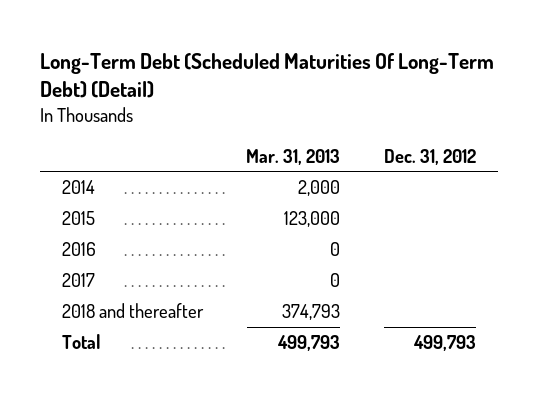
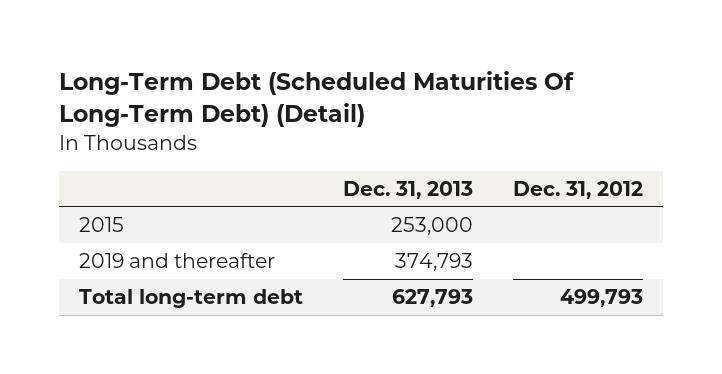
- | Mar. 31, 2013 | Dec. 31, 2012
+ | Dec. 31, 2013 | Dec. 31, 2012
- 2014 | 2,000 |
- 2016 | 0 |
- 2017 | 0 |
- 2018 and thereafter | 374,793 |
- Total | 499,793 | 499,793
+ 2019 and thereafter | 374,793 |
+ Total long-term debt | 627,793 | 499,793

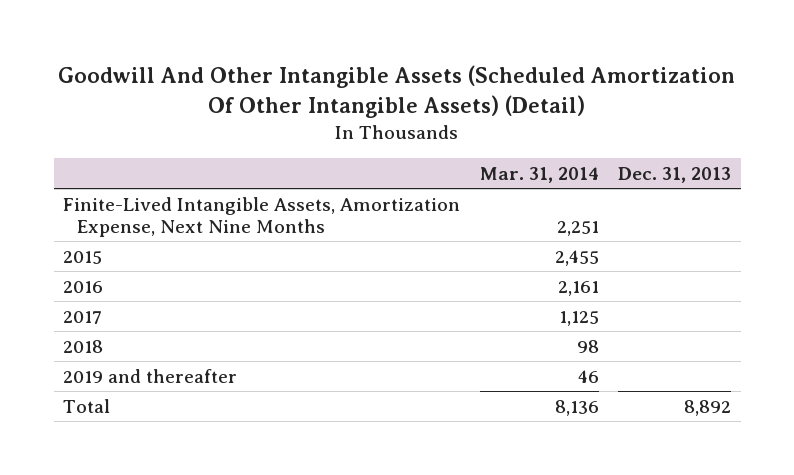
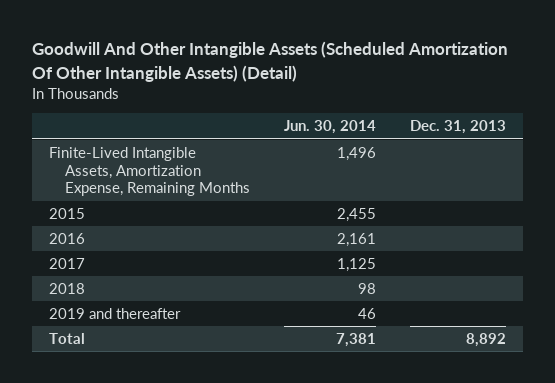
- | Mar. 31, 2014 | Dec. 31, 2013
+ | Jun. 30, 2014 | Dec. 31, 2013
- Finite-Lived Intangible Assets, Amortization Expense, Next Nine Months | 2,251 |
+ Finite-Lived Intangible Assets, Amortization Expense, Remaining Months | 1,496 |

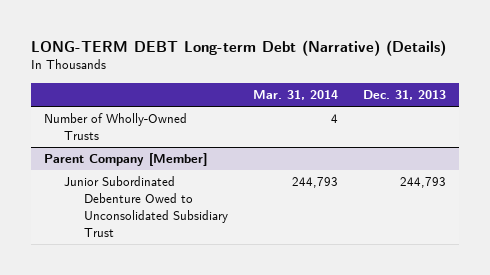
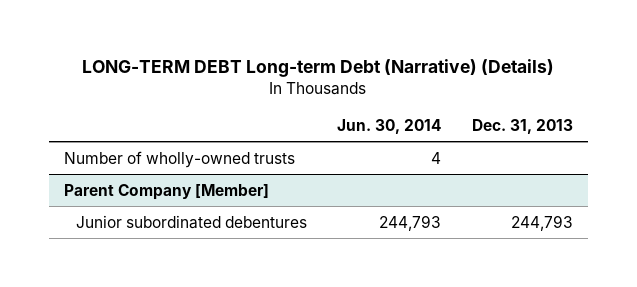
- | Mar. 31, 2014 | Dec. 31, 2013
+ | Jun. 30, 2014 | Dec. 31, 2013
- Number of Wholly-Owned Trusts | 4 |
+ Number of wholly-owned trusts | 4 |
@ Parent Company [Member]
- Junior Subordinated Debenture Owed to Unconsolidated Subsidiary Trust | 244,793 | 244,793
+ Junior subordinated debentures | 244,793 | 244,793

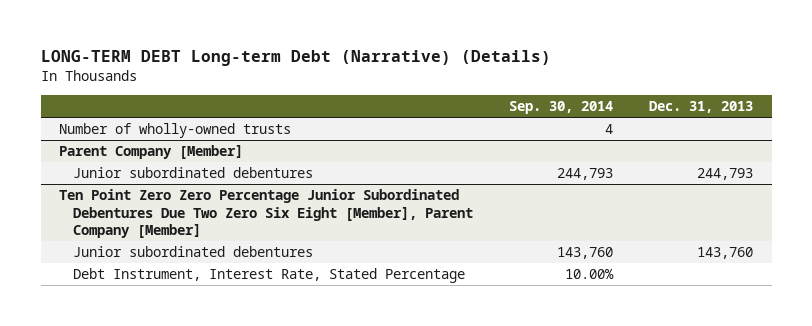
- | Jun. 30, 2014 | Dec. 31, 2013
+ | Sep. 30, 2014 | Dec. 31, 2013
+ Ten Point Zero Zero Percentage Junior Subordinated Debentures Due Two Zero Six Eight [Member], Parent Company [Member]
+ Junior subordinated debentures | 143,760 | 143,760
+ Debt Instrument, Interest Rate, Stated Percentage | 10.00% |

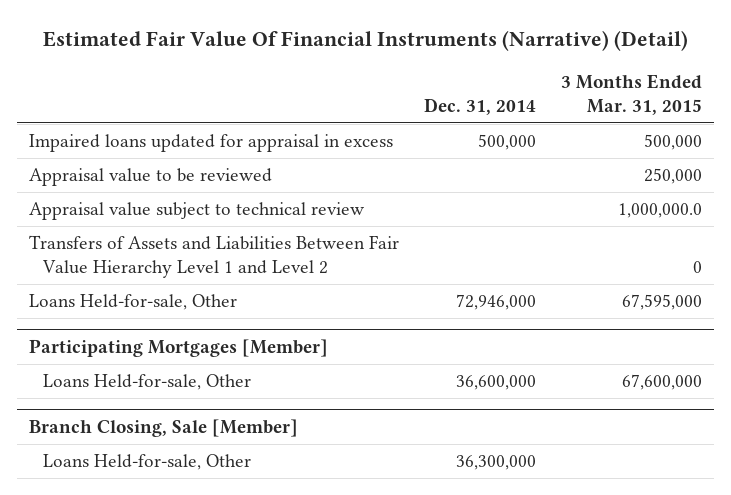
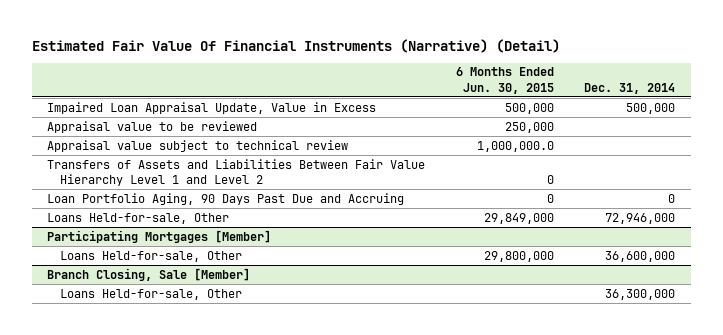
- | Dec. 31, 2014 | 3 Months Ended Mar. 31, 2015
+ | 6 Months Ended Jun. 30, 2015 | Dec. 31, 2014
- Impaired loans updated for appraisal in excess | 500,000 | 500,000
+ Impaired Loan Appraisal Update, Value in Excess | 500,000 | 500,000
+ Loan Portfolio Aging, 90 Days Past Due and Accruing | 0 | 0

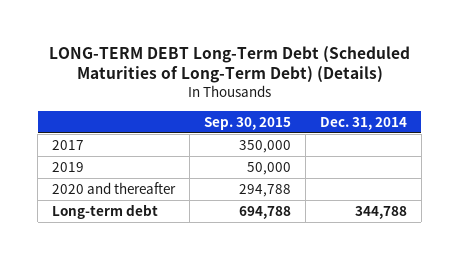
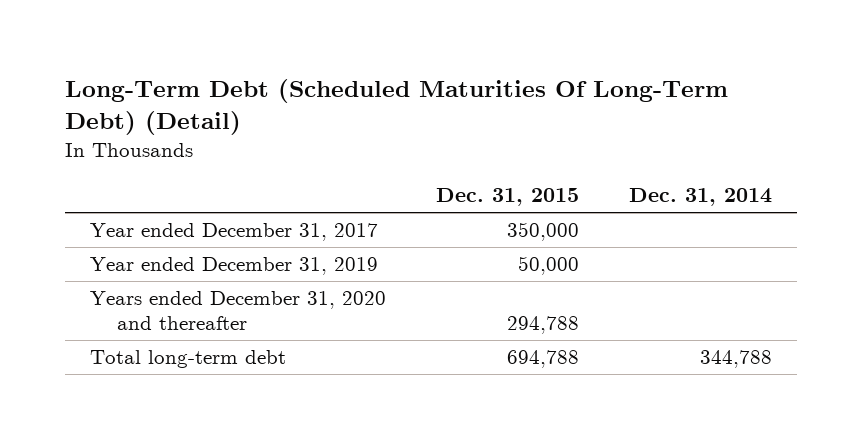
- LONG-TERM DEBT Long-Term Debt (Scheduled Maturities of Long-Term Debt) (Details)
+ Long-Term Debt (Scheduled Maturities Of Long-Term Debt) (Detail)
- | Sep. 30, 2015 | Dec. 31, 2014
+ | Dec. 31, 2015 | Dec. 31, 2014
- 2017 | 350,000 |
- 2019 | 50,000 |
- 2020 and thereafter | 294,788 |
- Long-term debt | 694,788 | 344,788
+ Year ended December 31, 2017 | 350,000 |
+ Year ended December 31, 2019 | 50,000 |
+ Years ended December 31, 2020 and thereafter | 294,788 |
+ Total long-term debt | 694,788 | 344,788

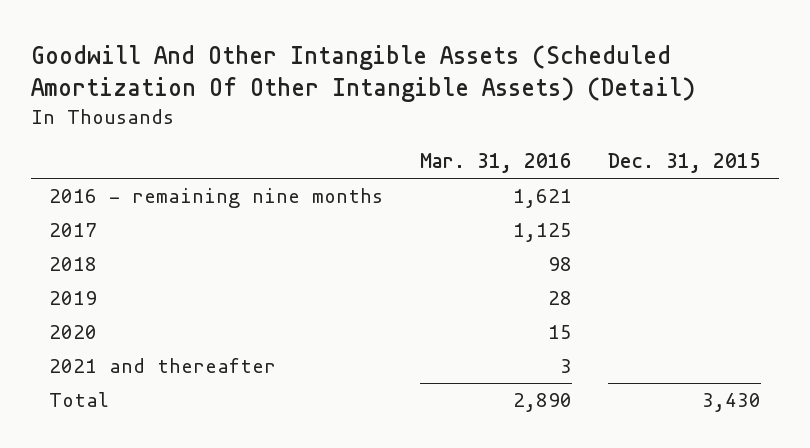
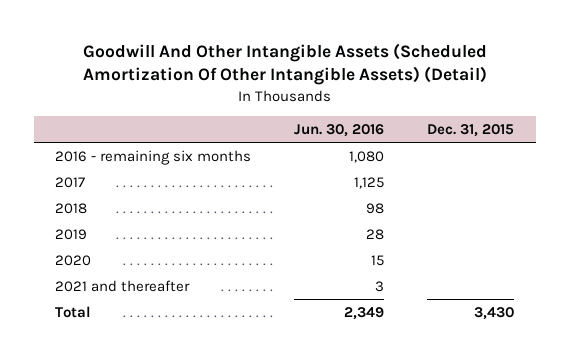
- | Mar. 31, 2016 | Dec. 31, 2015
+ | Jun. 30, 2016 | Dec. 31, 2015
- 2016 - remaining nine months | 1,621 |
+ 2016 - remaining six months | 1,080 |

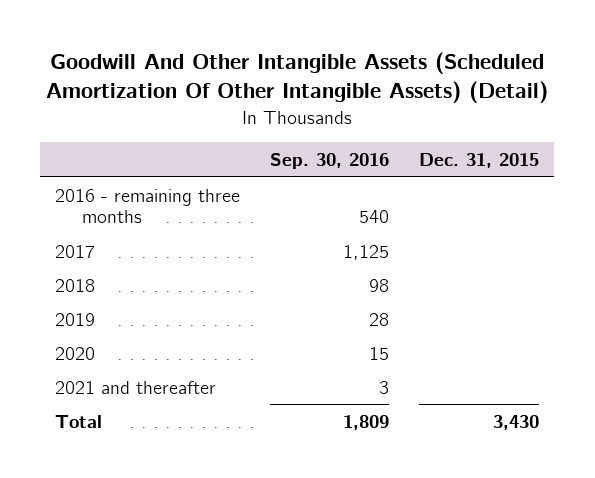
- | Jun. 30, 2016 | Dec. 31, 2015
+ | Sep. 30, 2016 | Dec. 31, 2015
- 2016 - remaining six months | 1,080 |
+ 2016 - remaining three months | 540 |

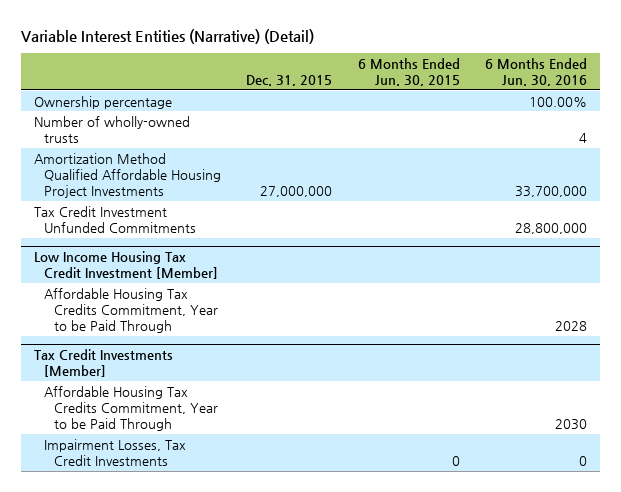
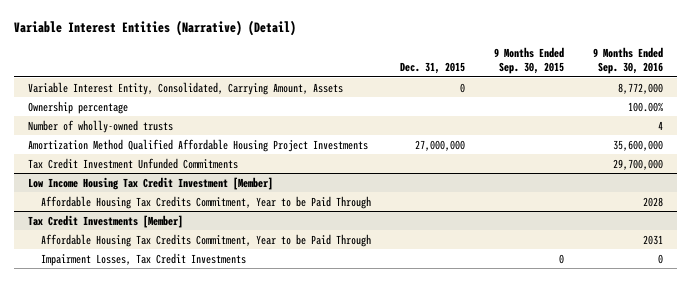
- | Dec. 31, 2015 | 6 Months Ended Jun. 30, 2015 | 6 Months Ended Jun. 30, 2016
+ | Dec. 31, 2015 | 9 Months Ended Sep. 30, 2015 | 9 Months Ended Sep. 30, 2016
+ Variable Interest Entity, Consolidated, Carrying Amount, Assets | 0 | | 8,772,000

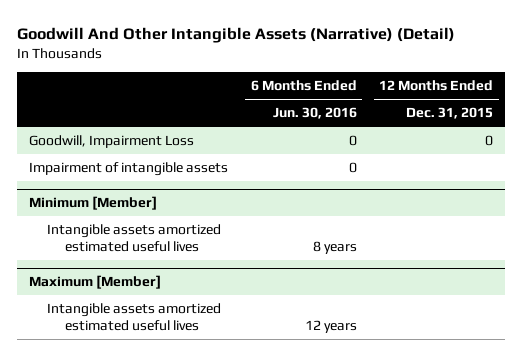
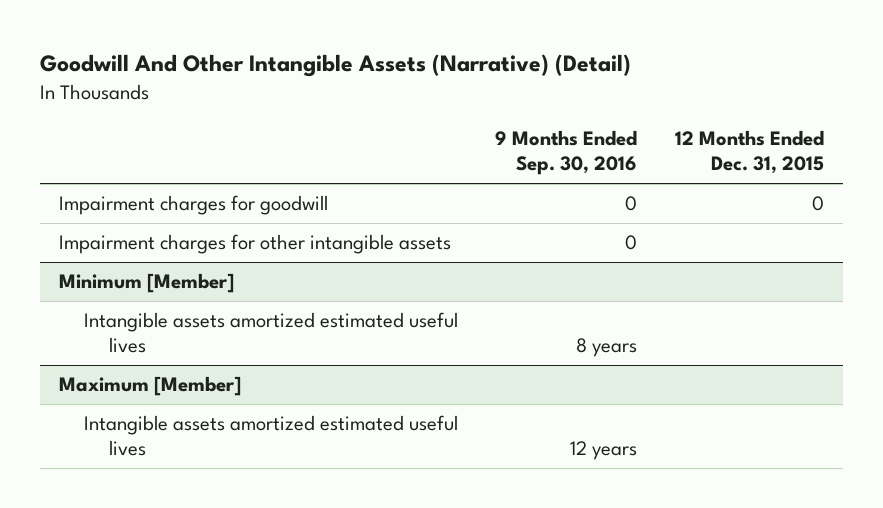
- | 6 Months Ended Jun. 30, 2016 | 12 Months Ended Dec. 31, 2015
+ | 9 Months Ended Sep. 30, 2016 | 12 Months Ended Dec. 31, 2015
- Goodwill, Impairment Loss | 0 | 0
- Impairment of intangible assets | 0 |
+ Impairment charges for goodwill | 0 | 0
+ Impairment charges for other intangible assets | 0 |

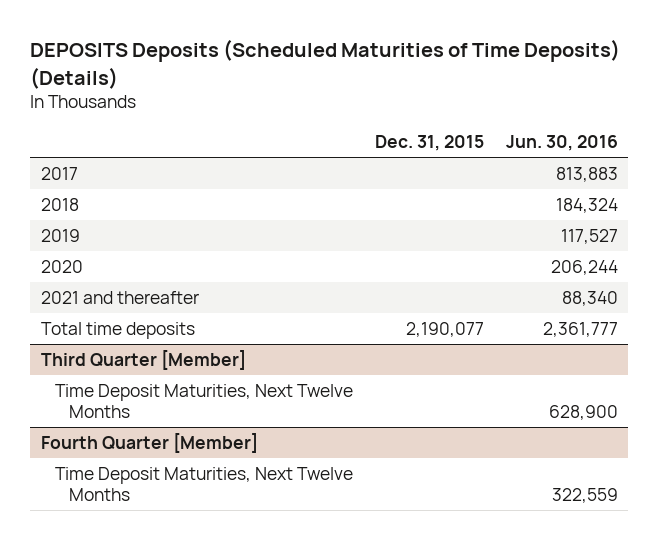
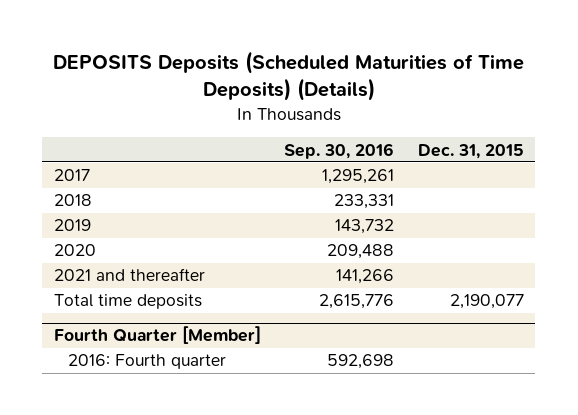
- | Dec. 31, 2015 | Jun. 30, 2016
+ | Sep. 30, 2016 | Dec. 31, 2015
- Third Quarter [Member]
- Time Deposit Maturities, Next Twelve Months | | 628,900
@ Fourth Quarter [Member]
- Time Deposit Maturities, Next Twelve Months | | 322,559
+ 2016: Fourth quarter | 592,698 |

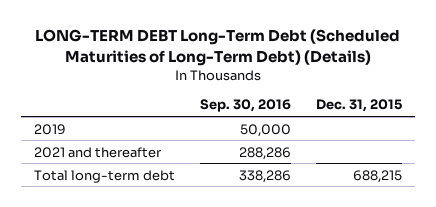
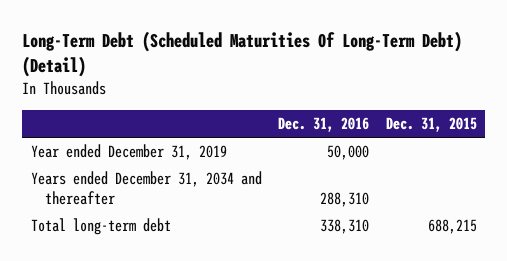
- LONG-TERM DEBT Long-Term Debt (Scheduled Maturities of Long-Term Debt) (Details)
+ Long-Term Debt (Scheduled Maturities Of Long-Term Debt) (Detail)
- | Sep. 30, 2016 | Dec. 31, 2015
+ | Dec. 31, 2016 | Dec. 31, 2015
- 2019 | 50,000 |
- 2021 and thereafter | 288,286 |
+ Year ended December 31, 2019 | 50,000 |
+ Years ended December 31, 2034 and thereafter | 288,310 |

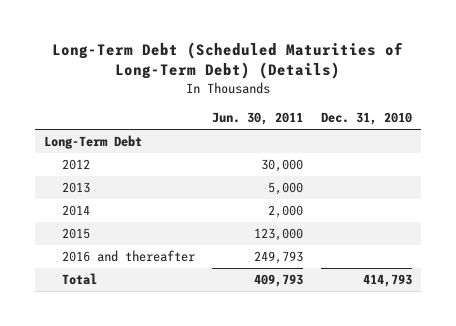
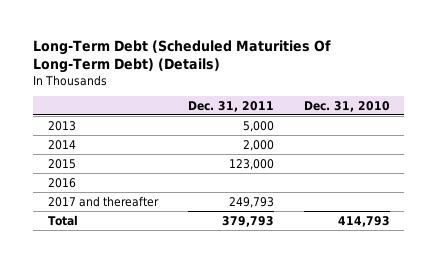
- Long-Term Debt (Scheduled Maturities of Long-Term Debt) (Details)
+ Long-Term Debt (Scheduled Maturities Of Long-Term Debt) (Details)
- | Jun. 30, 2011 | Dec. 31, 2010
+ | Dec. 31, 2011 | Dec. 31, 2010
- Long-Term Debt
- 2012 | 30,000 |
- 2016 and thereafter | 249,793 |
+ 2016
+ 2017 and thereafter | 249,793 |

